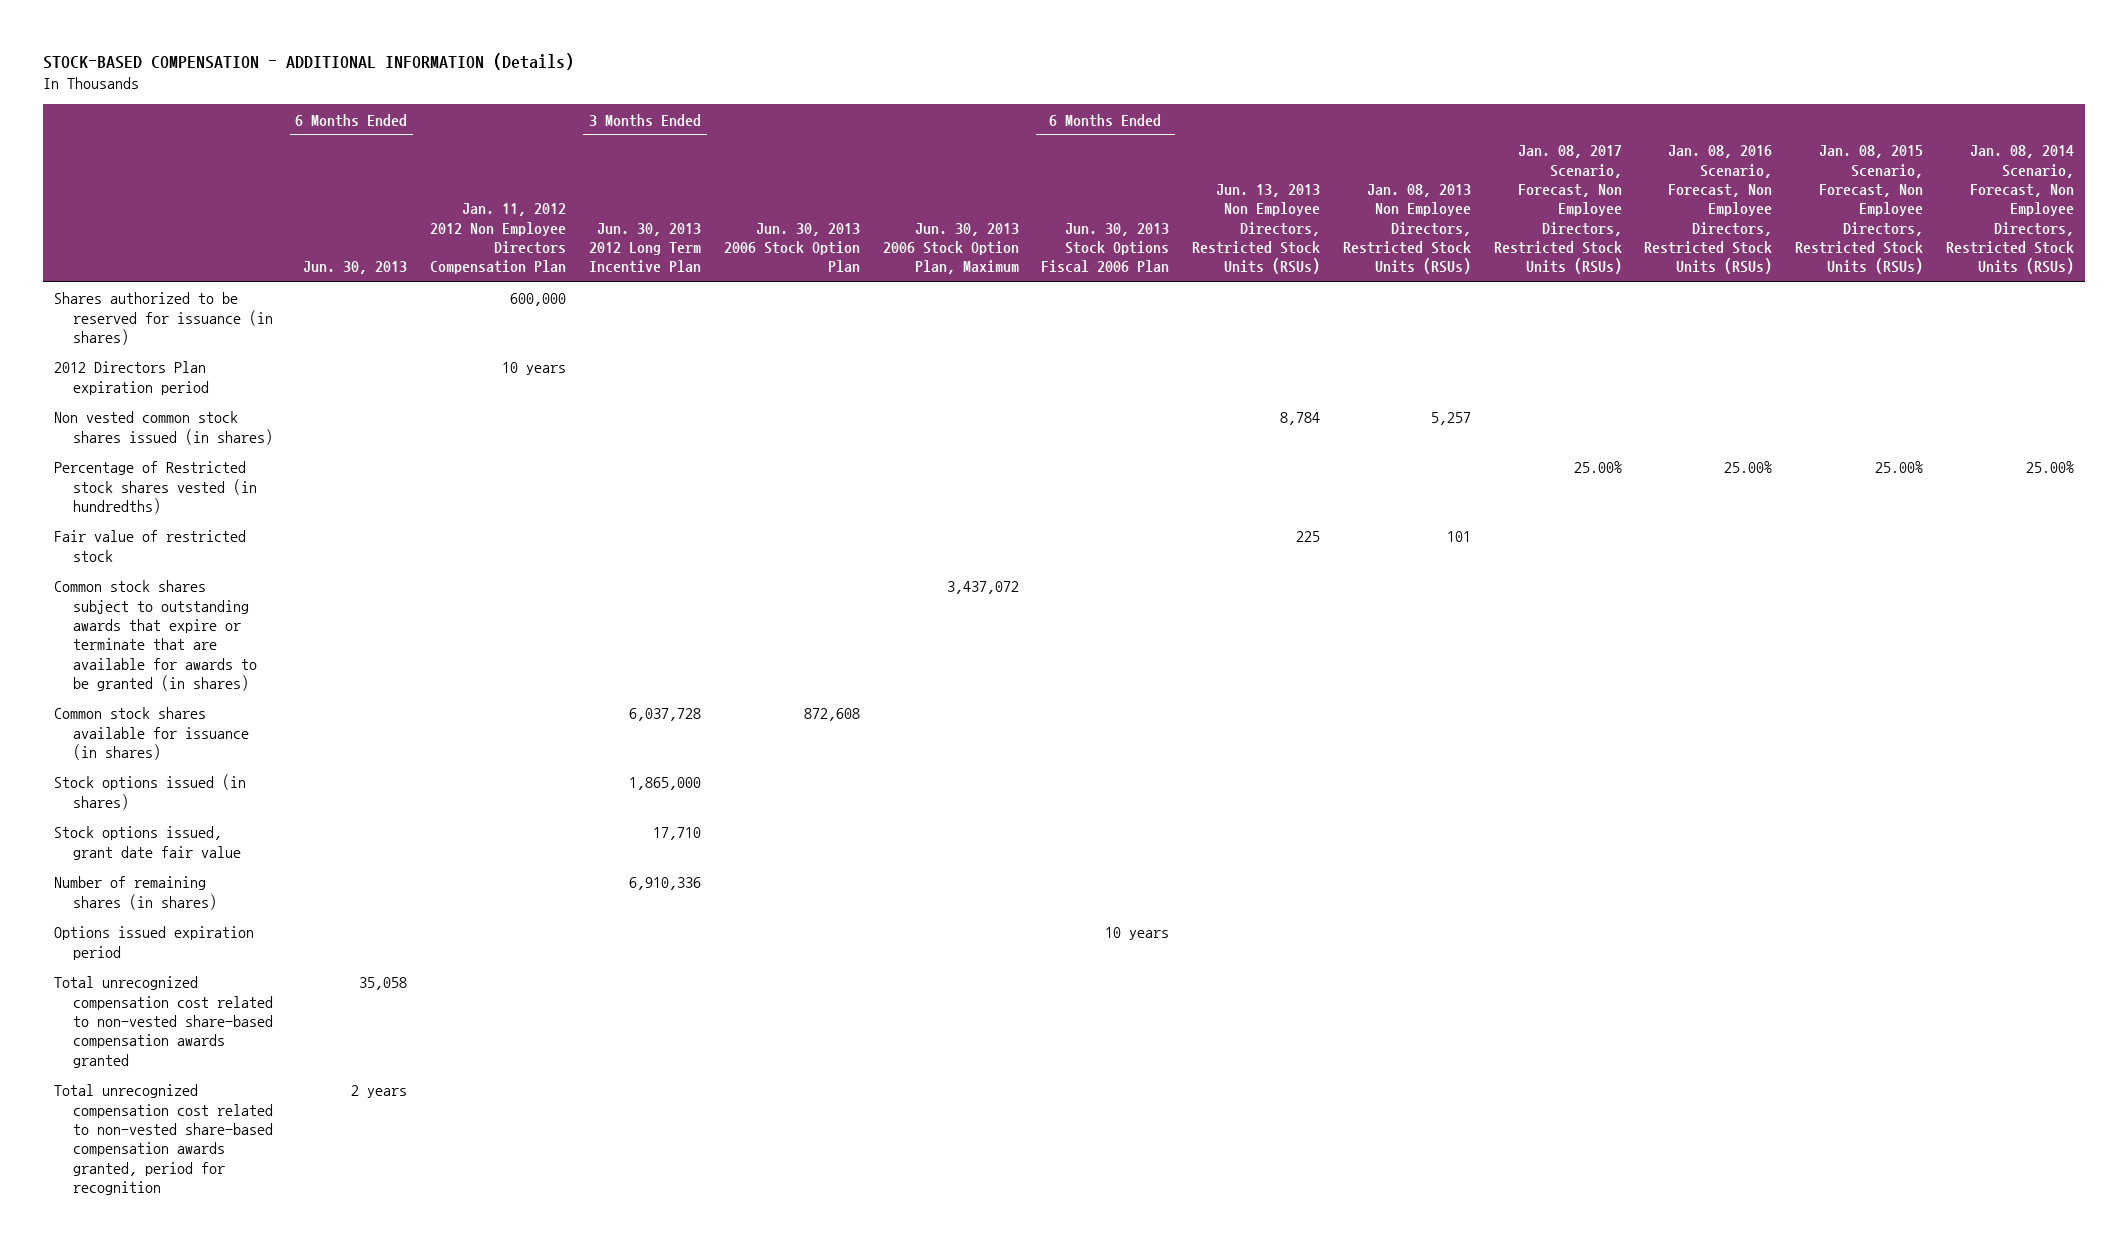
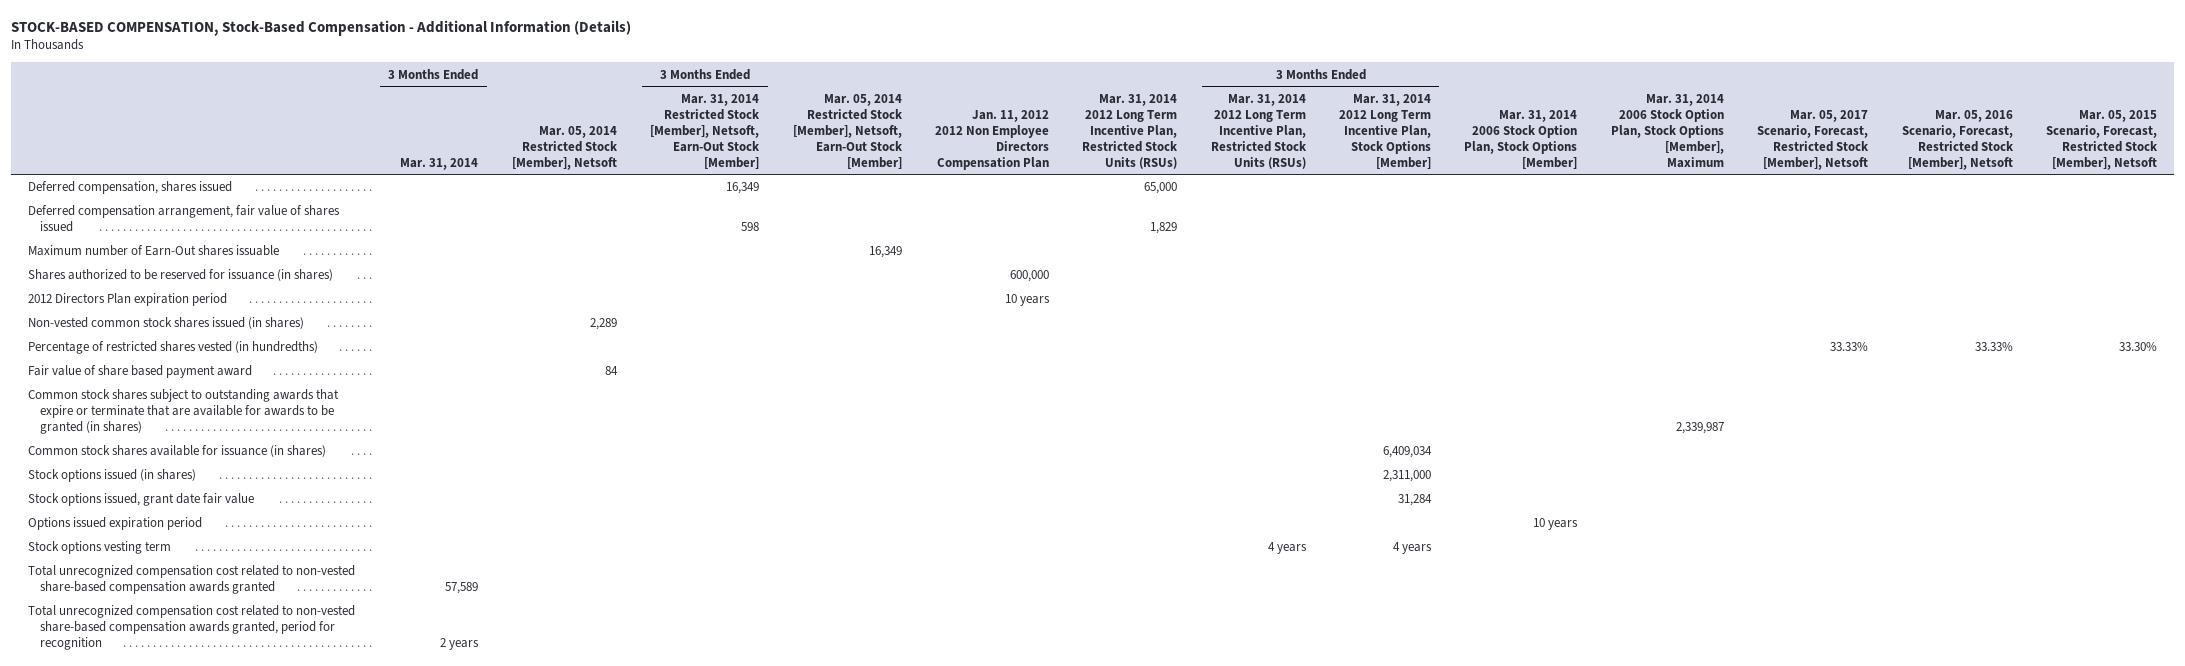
- STOCK-BASED COMPENSATION - ADDITIONAL INFORMATION (Details)
+ STOCK-BASED COMPENSATION, Stock-Based Compensation - Additional Information (Details)
- | 6 Months Ended Jun. 30, 2013 | Jan. 11, 2012 2012 Non Employee Directors Compensation Plan | 3 Months Ended Jun. 30, 2013 2012 Long Term Incentive Plan | Jun. 30, 2013 2006 Stock Option Plan | Jun. 30, 2013 2006 Stock Option Plan, Maximum | 6 Months Ended Jun. 30, 2013 Stock Options Fiscal 2006 Plan | Jun. 13, 2013 Non Employee Directors, Restricted Stock Units (RSUs) | Jan. 08, 2013 Non Employee Directors, Restricted Stock Units (RSUs) | Jan. 08, 2017 Scenario, Forecast, Non Employee Directors, Restricted Stock Units (RSUs) | Jan. 08, 2016 Scenario, Forecast, Non Employee Directors, Restricted Stock Units (RSUs) | Jan. 08, 2015 Scenario, Forecast, Non Employee Directors, Restricted Stock Units (RSUs) | Jan. 08, 2014 Scenario, Forecast, Non Employee Directors, Restricted Stock Units (RSUs)
+ | 3 Months Ended Mar. 31, 2014 | Mar. 05, 2014 Restricted Stock [Member], Netsoft | 3 Months Ended Mar. 31, 2014 Restricted Stock [Member], Netsoft, Earn-Out Stock [Member] | Mar. 05, 2014 Restricted Stock [Member], Netsoft, Earn-Out Stock [Member] | Jan. 11, 2012 2012 Non Employee Directors Compensation Plan | Mar. 31, 2014 2012 Long Term Incentive Plan, Restricted Stock Units (RSUs) | 3 Months Ended Mar. 31, 2014 2012 Long Term Incentive Plan, Restricted Stock Units (RSUs) | 3 Months Ended Mar. 31, 2014 2012 Long Term Incentive Plan, Stock Options [Member] | Mar. 31, 2014 2006 Stock Option Plan, Stock Options [Member] | Mar. 31, 2014 2006 Stock Option Plan, Stock Options [Member], Maximum | Mar. 05, 2017 Scenario, Forecast, Restricted Stock [Member], Netsoft | Mar. 05, 2016 Scenario, Forecast, Restricted Stock [Member], Netsoft | Mar. 05, 2015 Scenario, Forecast, Restricted Stock [Member], Netsoft
+ Deferred compensation, shares issued | | | 16,349 | | | 65,000 | | | | | | |
+ Deferred compensation arrangement, fair value of shares issued | | | 598 | | | 1,829 | | | | | | |
+ Maximum number of Earn-Out shares issuable | | | | 16,349 | | | | | | | | |
- Non vested common stock shares issued (in shares) | | | | | | | 8,784 | 5,257 | | | |
- Percentage of Restricted stock shares vested (in hundredths) | | | | | | | | | 25.00% | 25.00% | 25.00% | 25.00%
- Fair value of restricted stock | | | | | | | 225 | 101 | | | |
+ Non-vested common stock shares issued (in shares) | | 2,289 | | | | | | | | | | |
+ Percentage of restricted shares vested (in hundredths) | | | | | | | | | | | 33.33% | 33.33% | 33.30%
+ Fair value of share based payment award | | 84 | | | | | | | | | | |
- Number of remaining shares (in shares) | | | 6,910,336 | | | | | | | | |
+ Stock options vesting term | | | | | | | 4 years | 4 years | | | | |

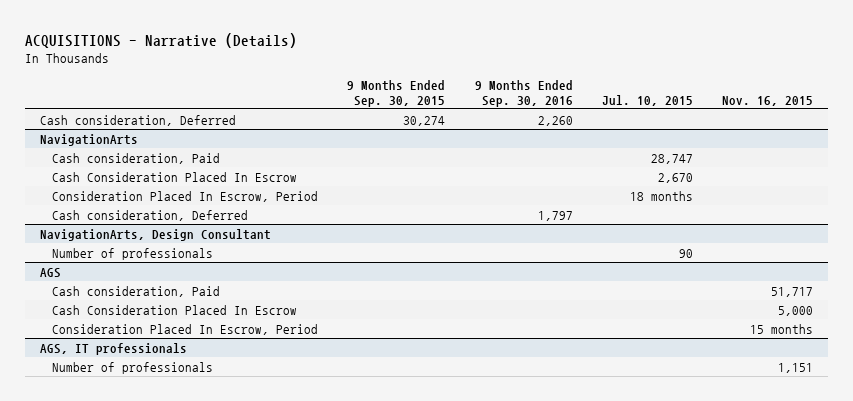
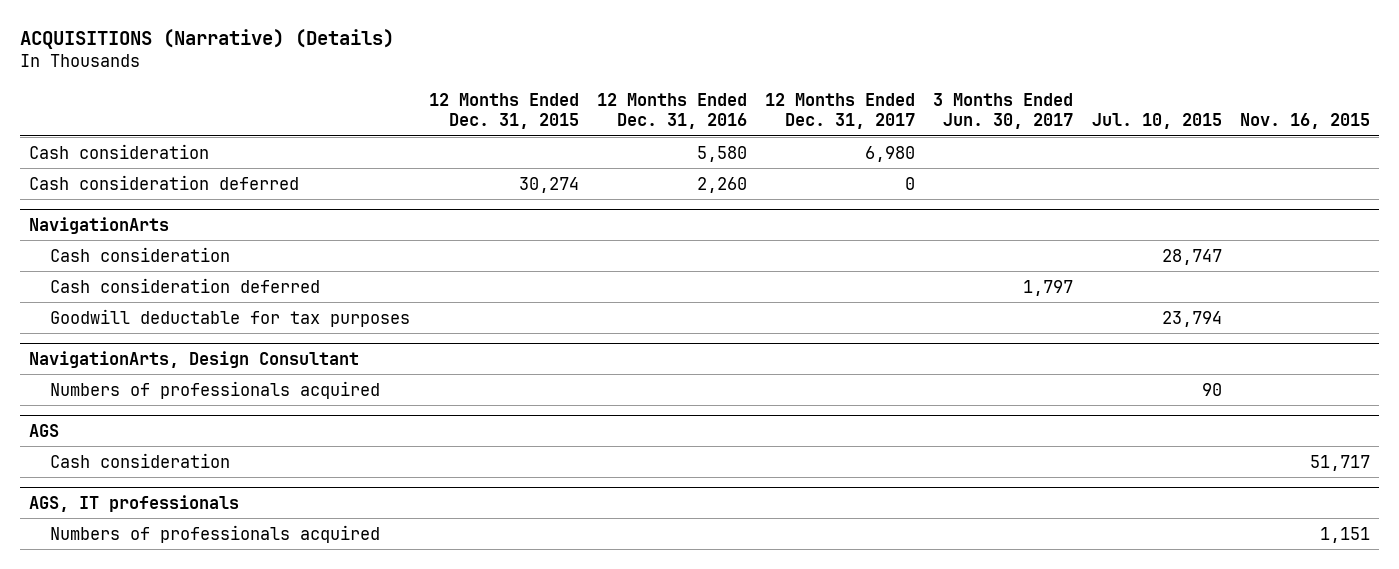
- ACQUISITIONS - Narrative (Details)
+ ACQUISITIONS (Narrative) (Details)
- | 9 Months Ended Sep. 30, 2015 | 9 Months Ended Sep. 30, 2016 | Jul. 10, 2015 | Nov. 16, 2015
+ | 12 Months Ended Dec. 31, 2015 | 12 Months Ended Dec. 31, 2016 | 12 Months Ended Dec. 31, 2017 | 3 Months Ended Jun. 30, 2017 | Jul. 10, 2015 | Nov. 16, 2015
- Cash consideration, Deferred | 30,274 | 2,260 | |
+ Cash consideration | | 5,580 | 6,980 | | |
+ Cash consideration deferred | 30,274 | 2,260 | 0 | | |
@ NavigationArts
- Cash consideration, Paid | | | 28,747 |
- Cash Consideration Placed In Escrow | | | 2,670 |
- Consideration Placed In Escrow, Period | | | 18 months |
- Cash consideration, Deferred | | 1,797 | |
+ Cash consideration | | | | | 28,747 |
+ Cash consideration deferred | | | | 1,797 | |
+ Goodwill deductable for tax purposes | | | | | 23,794 |
@ NavigationArts, Design Consultant
- Number of professionals | | | 90 |
+ Numbers of professionals acquired | | | | | 90 |
@ AGS
- Cash consideration, Paid | | | | 51,717
- Cash Consideration Placed In Escrow | | | | 5,000
- Consideration Placed In Escrow, Period | | | | 15 months
+ Cash consideration | | | | | | 51,717
@ AGS, IT professionals
- Number of professionals | | | | 1,151
+ Numbers of professionals acquired | | | | | | 1,151

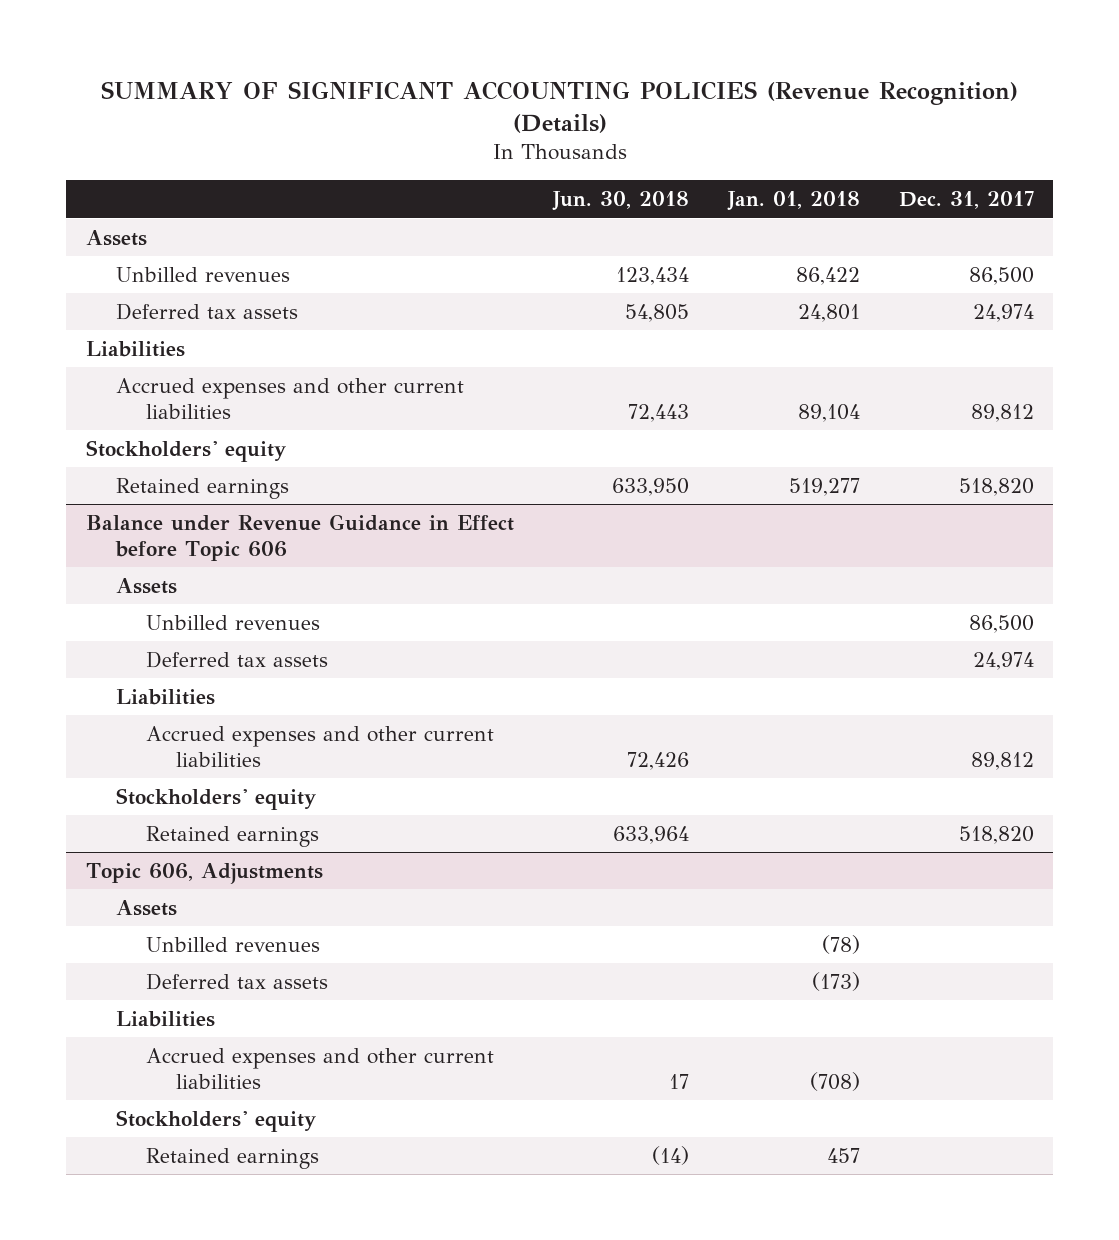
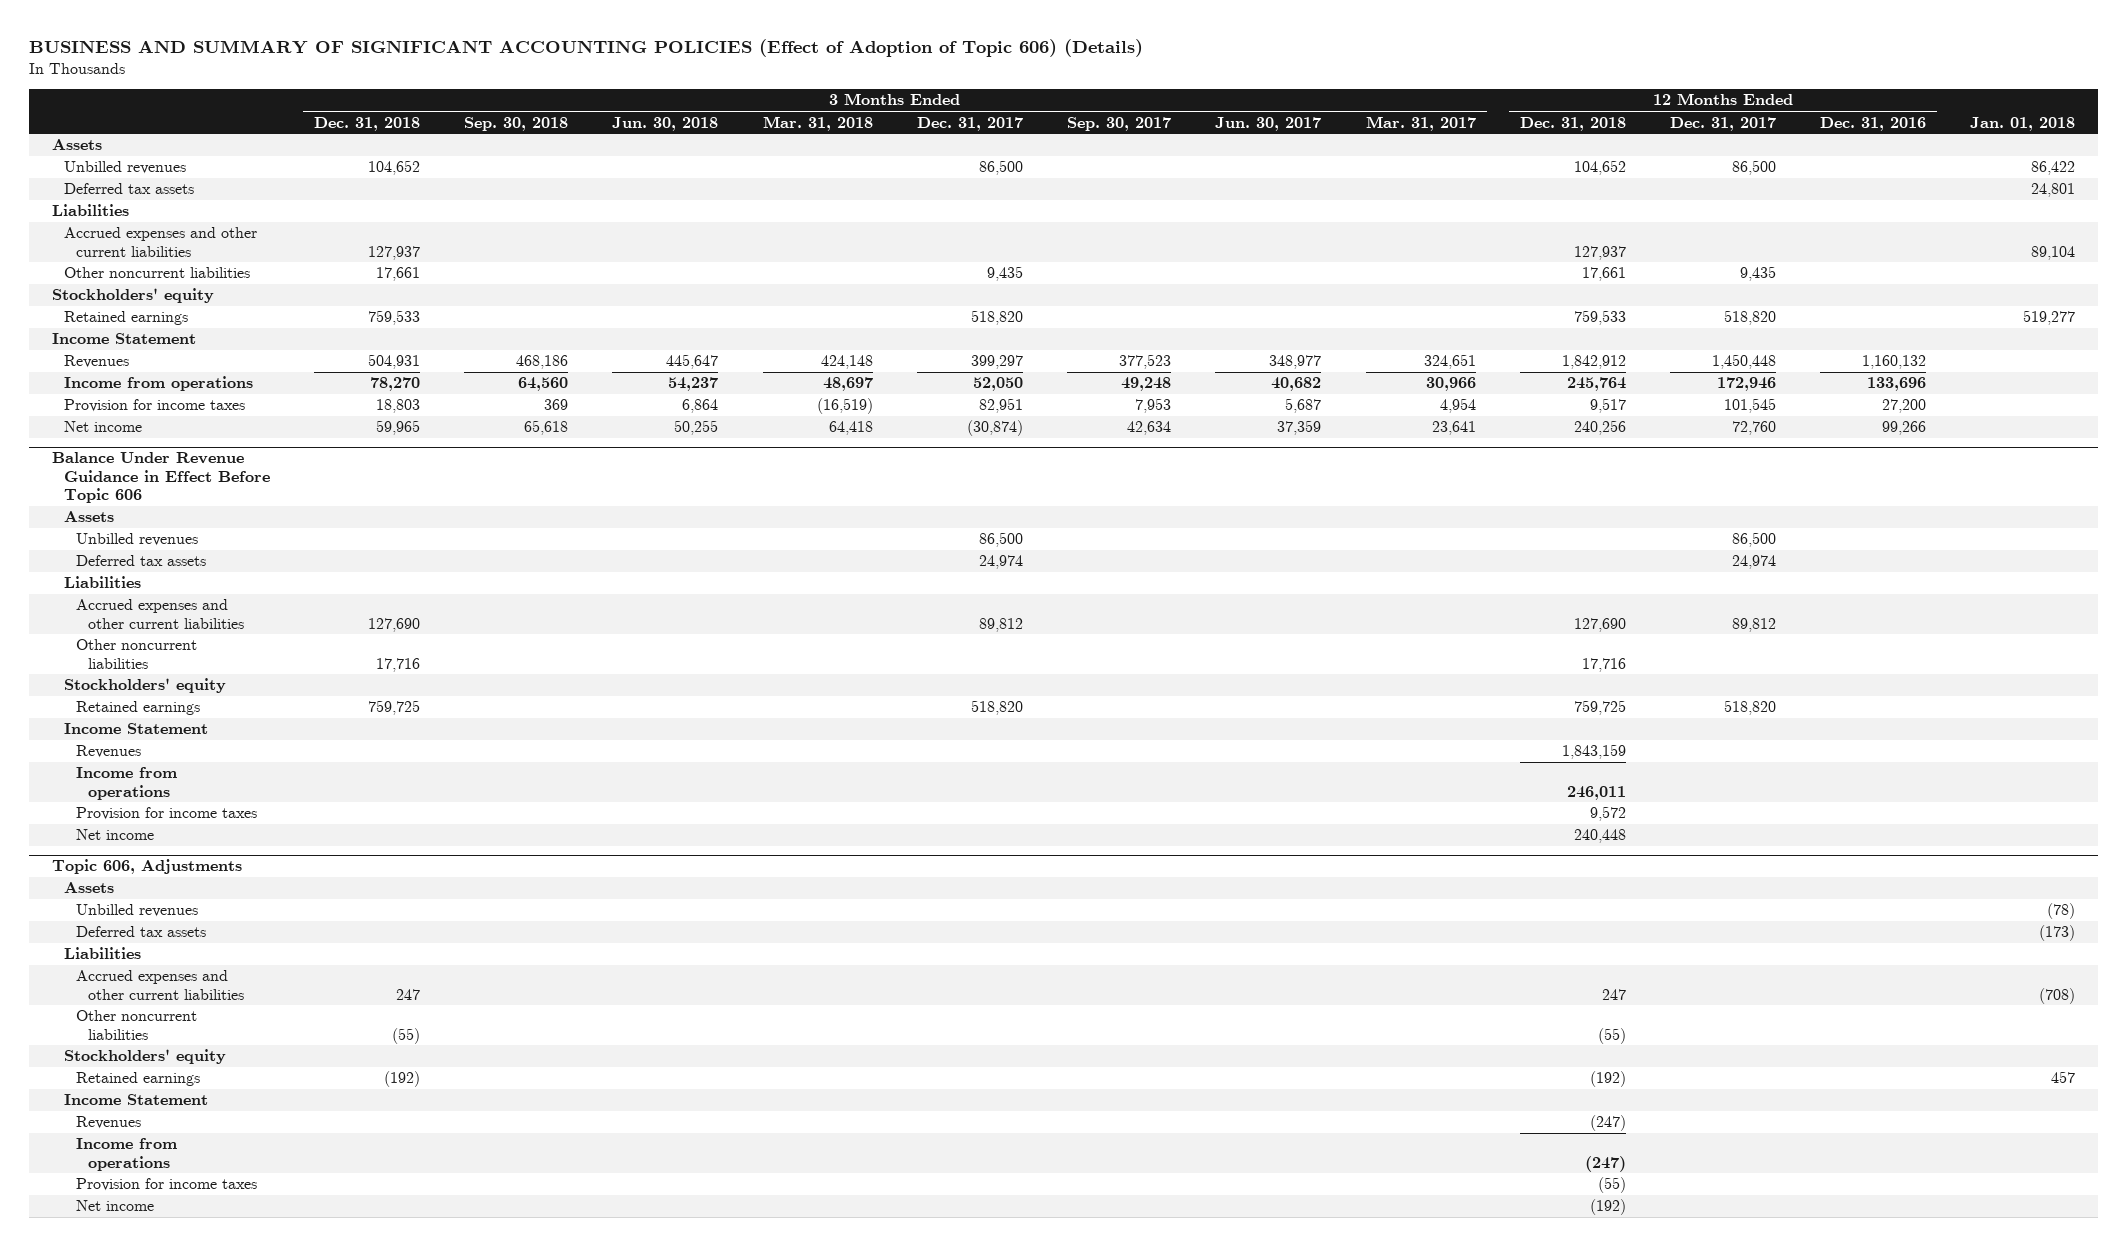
- SUMMARY OF SIGNIFICANT ACCOUNTING POLICIES (Revenue Recognition) (Details)
+ BUSINESS AND SUMMARY OF SIGNIFICANT ACCOUNTING POLICIES (Effect of Adoption of Topic 606) (Details)
- | Jun. 30, 2018 | Jan. 01, 2018 | Dec. 31, 2017
+ | 3 Months Ended Dec. 31, 2018 | 3 Months Ended Sep. 30, 2018 | 3 Months Ended Jun. 30, 2018 | 3 Months Ended Mar. 31, 2018 | 3 Months Ended Dec. 31, 2017 | 3 Months Ended Sep. 30, 2017 | 3 Months Ended Jun. 30, 2017 | 3 Months Ended Mar. 31, 2017 | 12 Months Ended Dec. 31, 2018 | 12 Months Ended Dec. 31, 2017 | 12 Months Ended Dec. 31, 2016 | Jan. 01, 2018
+ Other noncurrent liabilities | 17,661 | | | | 9,435 | | | | 17,661 | 9,435 | |
- Balance under Revenue Guidance in Effect before Topic 606
+ Income Statement
+ Revenues | 504,931 | 468,186 | 445,647 | 424,148 | 399,297 | 377,523 | 348,977 | 324,651 | 1,842,912 | 1,450,448 | 1,160,132 |
+ Income from operations | 78,270 | 64,560 | 54,237 | 48,697 | 52,050 | 49,248 | 40,682 | 30,966 | 245,764 | 172,946 | 133,696 |
+ Provision for income taxes | 18,803 | 369 | 6,864 | (16,519) | 82,951 | 7,953 | 5,687 | 4,954 | 9,517 | 101,545 | 27,200 |
+ Net income | 59,965 | 65,618 | 50,255 | 64,418 | (30,874) | 42,634 | 37,359 | 23,641 | 240,256 | 72,760 | 99,266 |
+ Balance Under Revenue Guidance in Effect Before Topic 606
+ Other noncurrent liabilities | 17,716 | | | | | | | | 17,716 | | |
+ Income Statement
+ Revenues | | | | | | | | | 1,843,159 | | |
+ Income from operations | | | | | | | | | 246,011 | | |
+ Provision for income taxes | | | | | | | | | 9,572 | | |
+ Net income | | | | | | | | | 240,448 | | |
@ Topic 606, Adjustments
+ Other noncurrent liabilities | (55) | | | | | | | | (55) | | |
+ Income Statement
+ Revenues | | | | | | | | | (247) | | |
+ Income from operations | | | | | | | | | (247) | | |
+ Provision for income taxes | | | | | | | | | (55) | | |
+ Net income | | | | | | | | | (192) | | |

